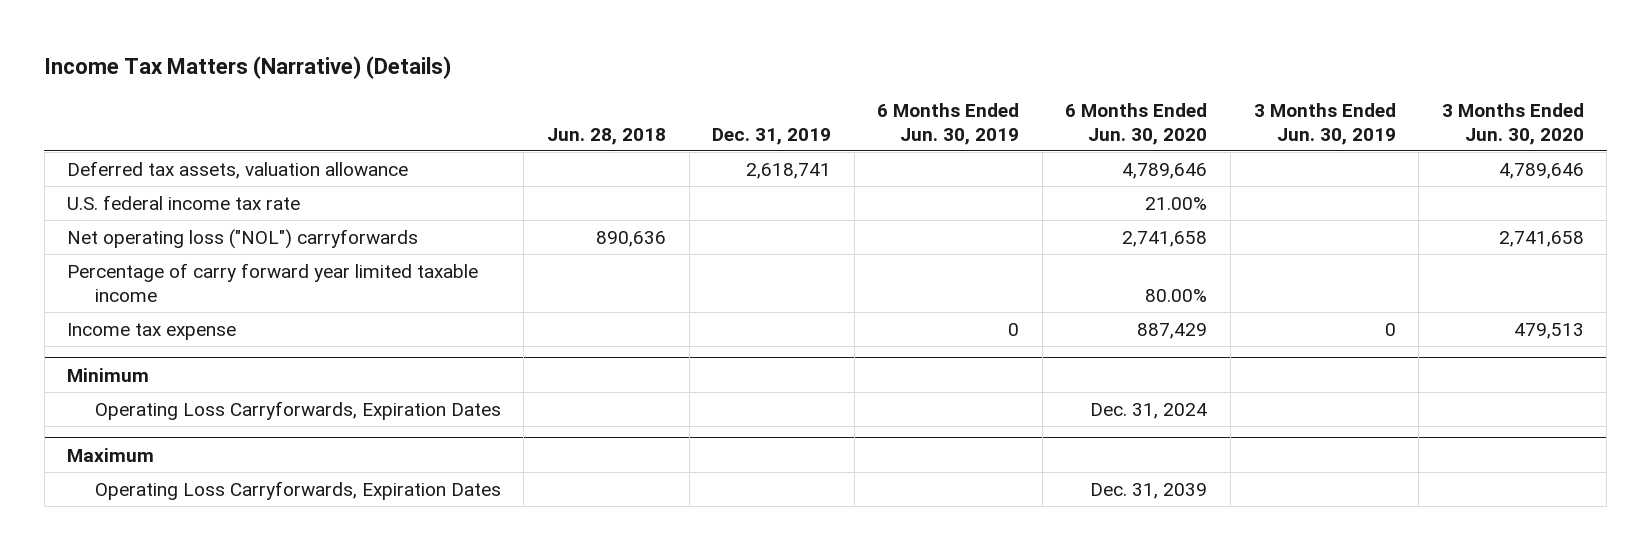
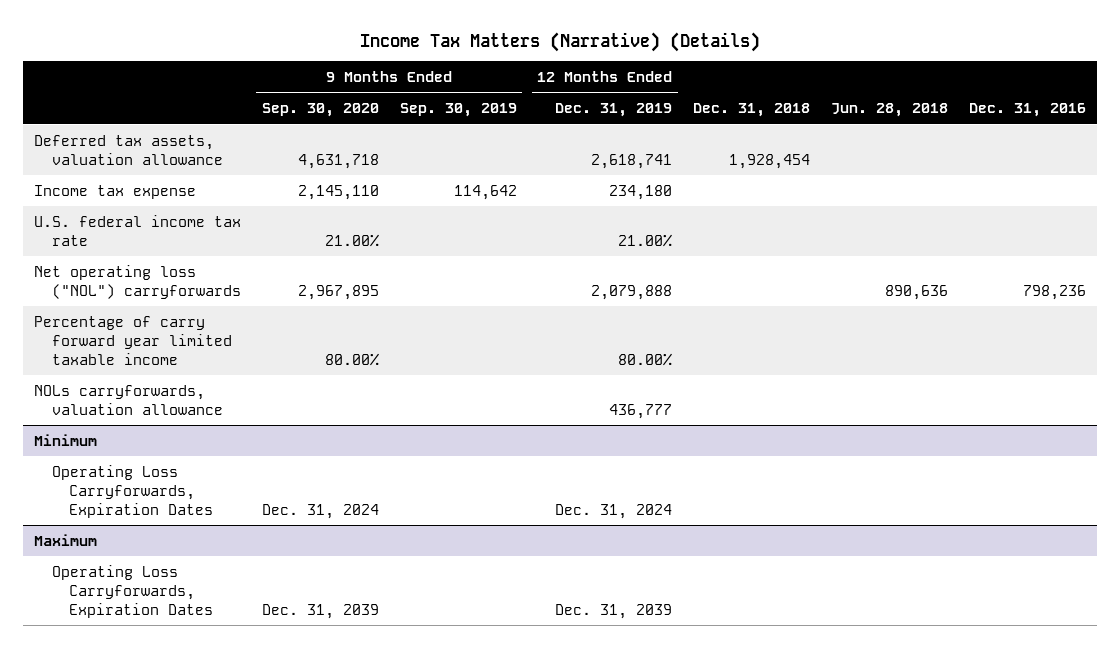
- | Jun. 28, 2018 | Dec. 31, 2019 | 6 Months Ended Jun. 30, 2019 | 6 Months Ended Jun. 30, 2020 | 3 Months Ended Jun. 30, 2019 | 3 Months Ended Jun. 30, 2020
+ | 9 Months Ended Sep. 30, 2020 | 9 Months Ended Sep. 30, 2019 | 12 Months Ended Dec. 31, 2019 | Dec. 31, 2018 | Jun. 28, 2018 | Dec. 31, 2016
moved up: Income tax expense | 2,145,110 | 114,642 | 234,180 | | |
+ NOLs carryforwards, valuation allowance | | | 436,777 | | |

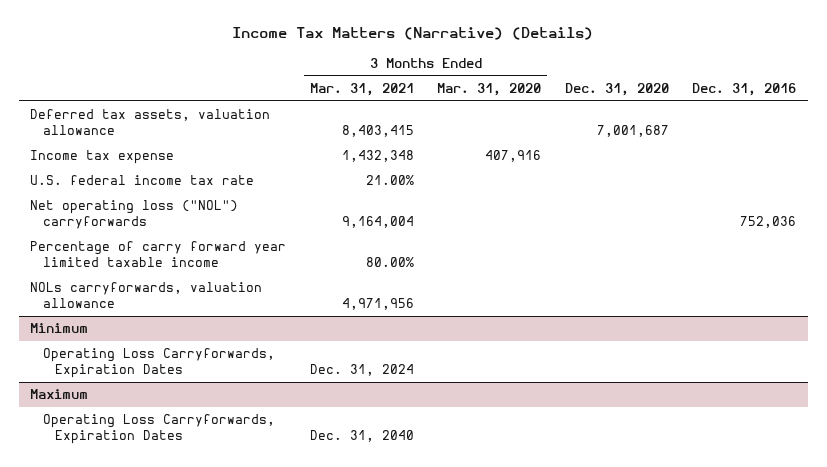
- | 9 Months Ended Sep. 30, 2020 | 9 Months Ended Sep. 30, 2019 | 12 Months Ended Dec. 31, 2019 | Dec. 31, 2018 | Jun. 28, 2018 | Dec. 31, 2016
+ | 3 Months Ended Mar. 31, 2021 | 3 Months Ended Mar. 31, 2020 | Dec. 31, 2020 | Dec. 31, 2016
- Net operating loss ("NOL") carryforwards | 2,967,895 | | 2,079,888 | | 890,636 | 798,236
+ Net operating loss ("NOL") carryforwards | 9,164,004 | | | 752,036

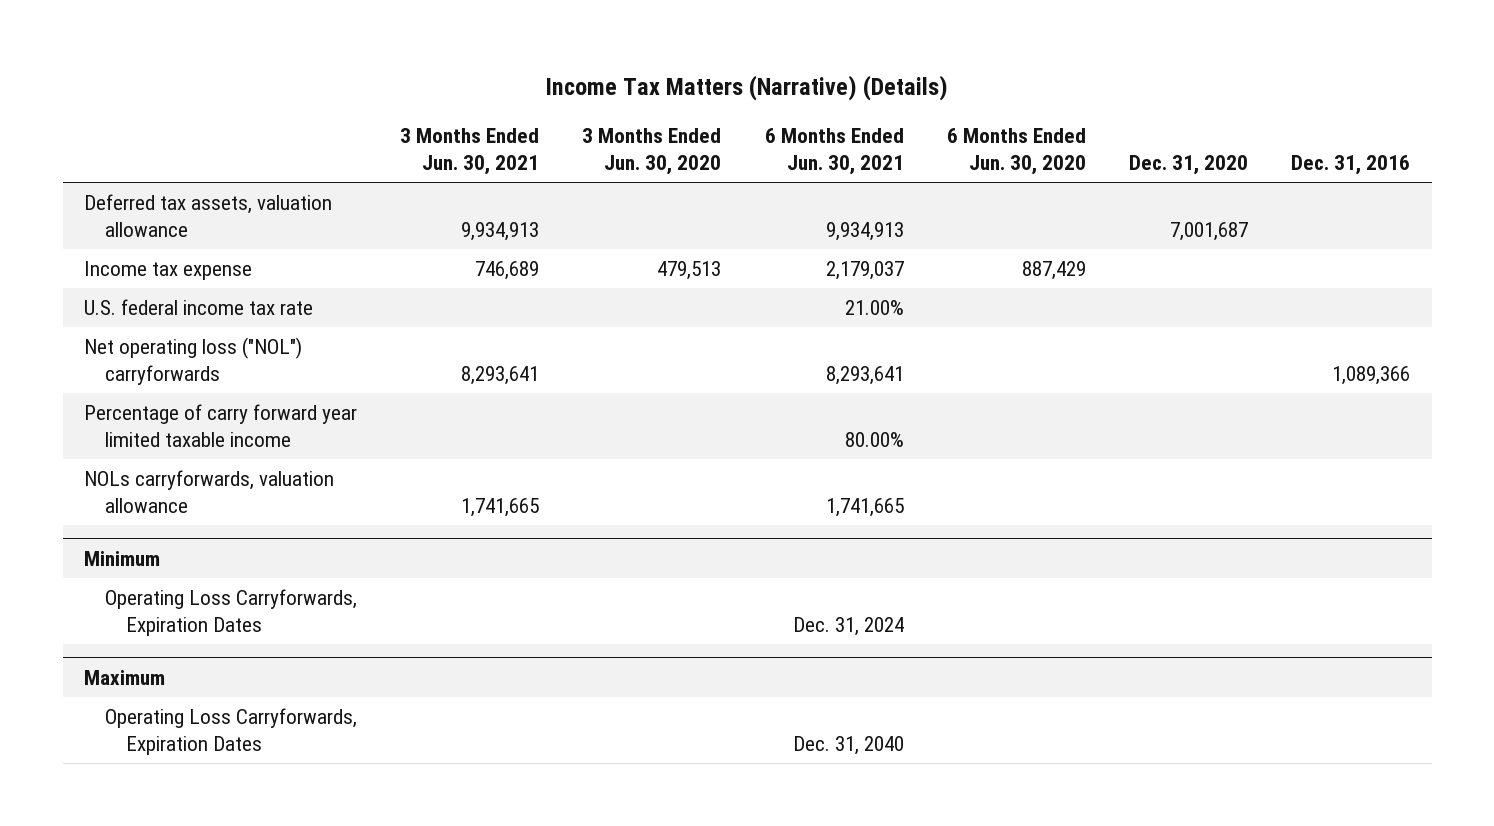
- | 3 Months Ended Mar. 31, 2021 | 3 Months Ended Mar. 31, 2020 | Dec. 31, 2020 | Dec. 31, 2016
+ | 3 Months Ended Jun. 30, 2021 | 3 Months Ended Jun. 30, 2020 | 6 Months Ended Jun. 30, 2021 | 6 Months Ended Jun. 30, 2020 | Dec. 31, 2020 | Dec. 31, 2016
- Net operating loss ("NOL") carryforwards | 9,164,004 | | | 752,036
+ Net operating loss ("NOL") carryforwards | 8,293,641 | | 8,293,641 | | | 1,089,366

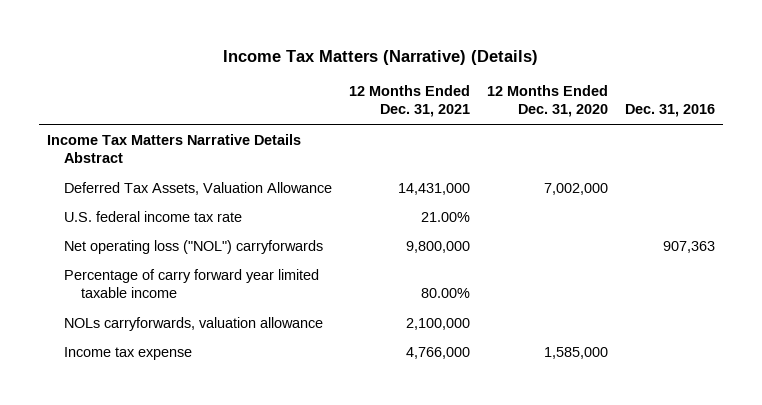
- | 3 Months Ended Jun. 30, 2021 | 3 Months Ended Jun. 30, 2020 | 6 Months Ended Jun. 30, 2021 | 6 Months Ended Jun. 30, 2020 | Dec. 31, 2020 | Dec. 31, 2016
+ | 12 Months Ended Dec. 31, 2021 | 12 Months Ended Dec. 31, 2020 | Dec. 31, 2016
- Deferred tax assets, valuation allowance | 9,934,913 | | 9,934,913 | | 7,001,687 |
+ Income Tax Matters Narrative Details Abstract
+ Deferred Tax Assets, Valuation Allowance | 14,431,000 | 7,002,000 |
- Net operating loss ("NOL") carryforwards | 8,293,641 | | 8,293,641 | | | 1,089,366
+ Net operating loss ("NOL") carryforwards | 9,800,000 | | 907,363
- Minimum
- Operating Loss Carryforwards, Expiration Dates | | | Dec. 31, 2024 | | |
- Maximum
- Operating Loss Carryforwards, Expiration Dates | | | Dec. 31, 2040 | | |
moved down: Income tax expense | 4,766,000 | 1,585,000 |

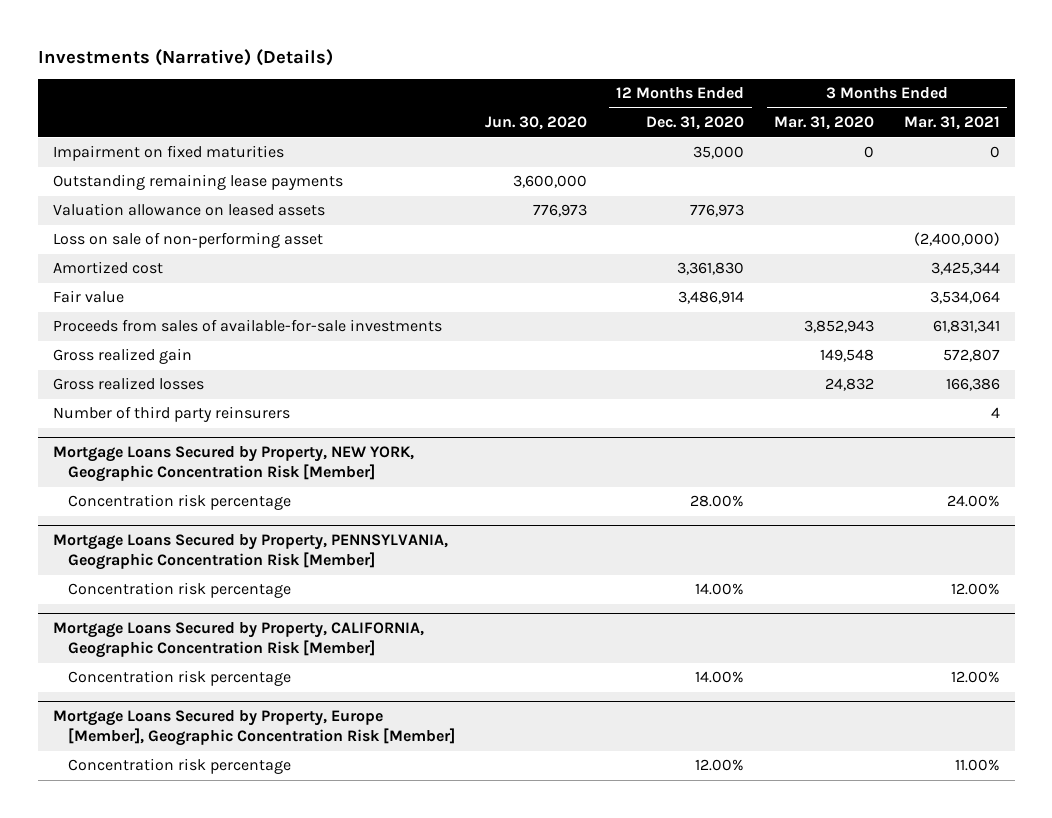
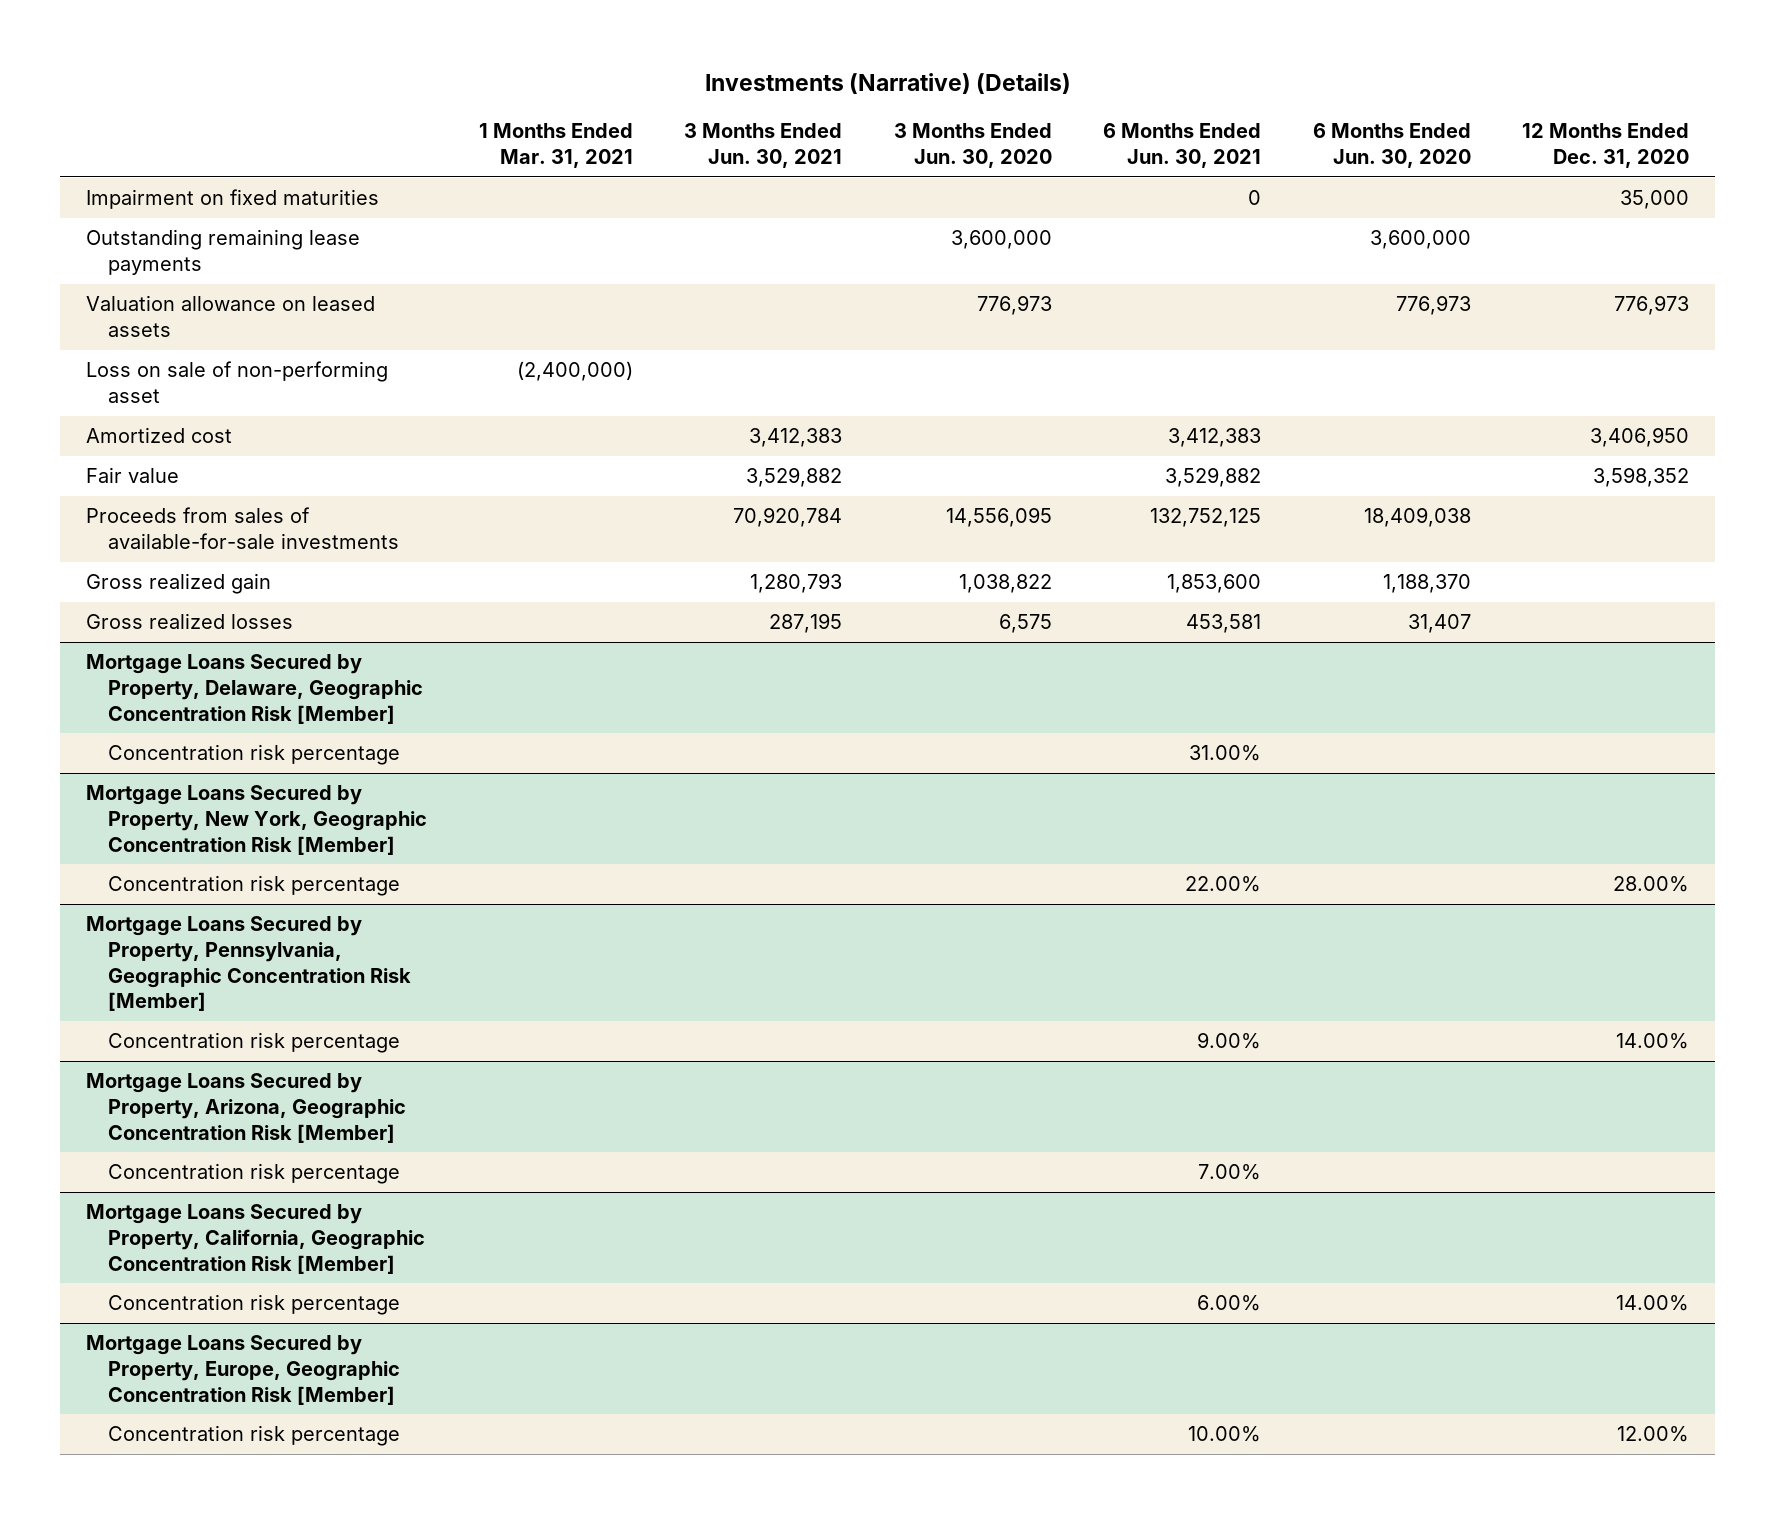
- | Jun. 30, 2020 | 12 Months Ended Dec. 31, 2020 | 3 Months Ended Mar. 31, 2020 | 3 Months Ended Mar. 31, 2021
+ | 1 Months Ended Mar. 31, 2021 | 3 Months Ended Jun. 30, 2021 | 3 Months Ended Jun. 30, 2020 | 6 Months Ended Jun. 30, 2021 | 6 Months Ended Jun. 30, 2020 | 12 Months Ended Dec. 31, 2020
- Amortized cost | | 3,361,830 | | 3,425,344
- Fair value | | 3,486,914 | | 3,534,064
+ Amortized cost | | 3,412,383 | | 3,412,383 | | 3,406,950
+ Fair value | | 3,529,882 | | 3,529,882 | | 3,598,352
- Number of third party reinsurers | | | | 4
- Mortgage Loans Secured by Property, NEW YORK, Geographic Concentration Risk [Member]
+ Mortgage Loans Secured by Property, Delaware, Geographic Concentration Risk [Member]
+ Concentration risk percentage | | | | 31.00% | |
+ Mortgage Loans Secured by Property, New York, Geographic Concentration Risk [Member]
- Mortgage Loans Secured by Property, PENNSYLVANIA, Geographic Concentration Risk [Member]
+ Mortgage Loans Secured by Property, Pennsylvania, Geographic Concentration Risk [Member]
- Mortgage Loans Secured by Property, CALIFORNIA, Geographic Concentration Risk [Member]
+ Mortgage Loans Secured by Property, Arizona, Geographic Concentration Risk [Member]
+ Concentration risk percentage | | | | 7.00% | |
+ Mortgage Loans Secured by Property, California, Geographic Concentration Risk [Member]
- Mortgage Loans Secured by Property, Europe [Member], Geographic Concentration Risk [Member]
+ Mortgage Loans Secured by Property, Europe, Geographic Concentration Risk [Member]

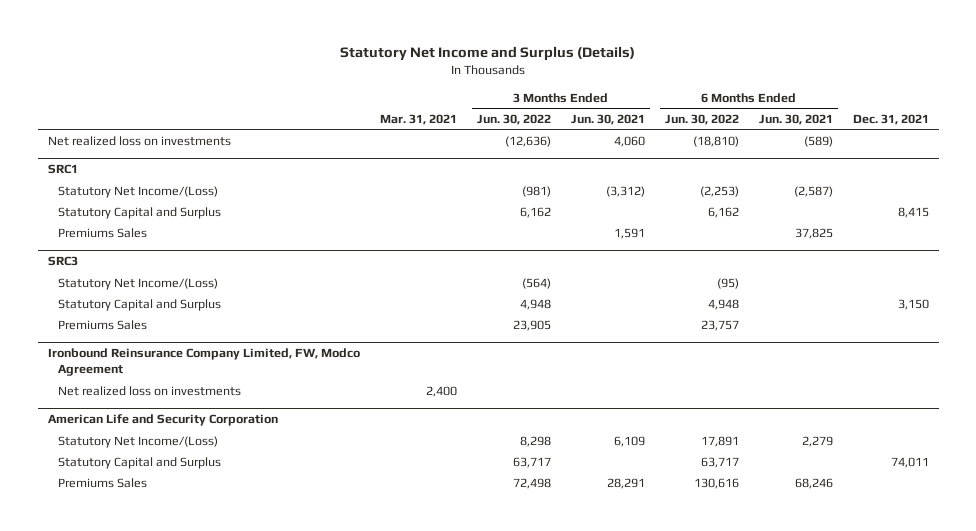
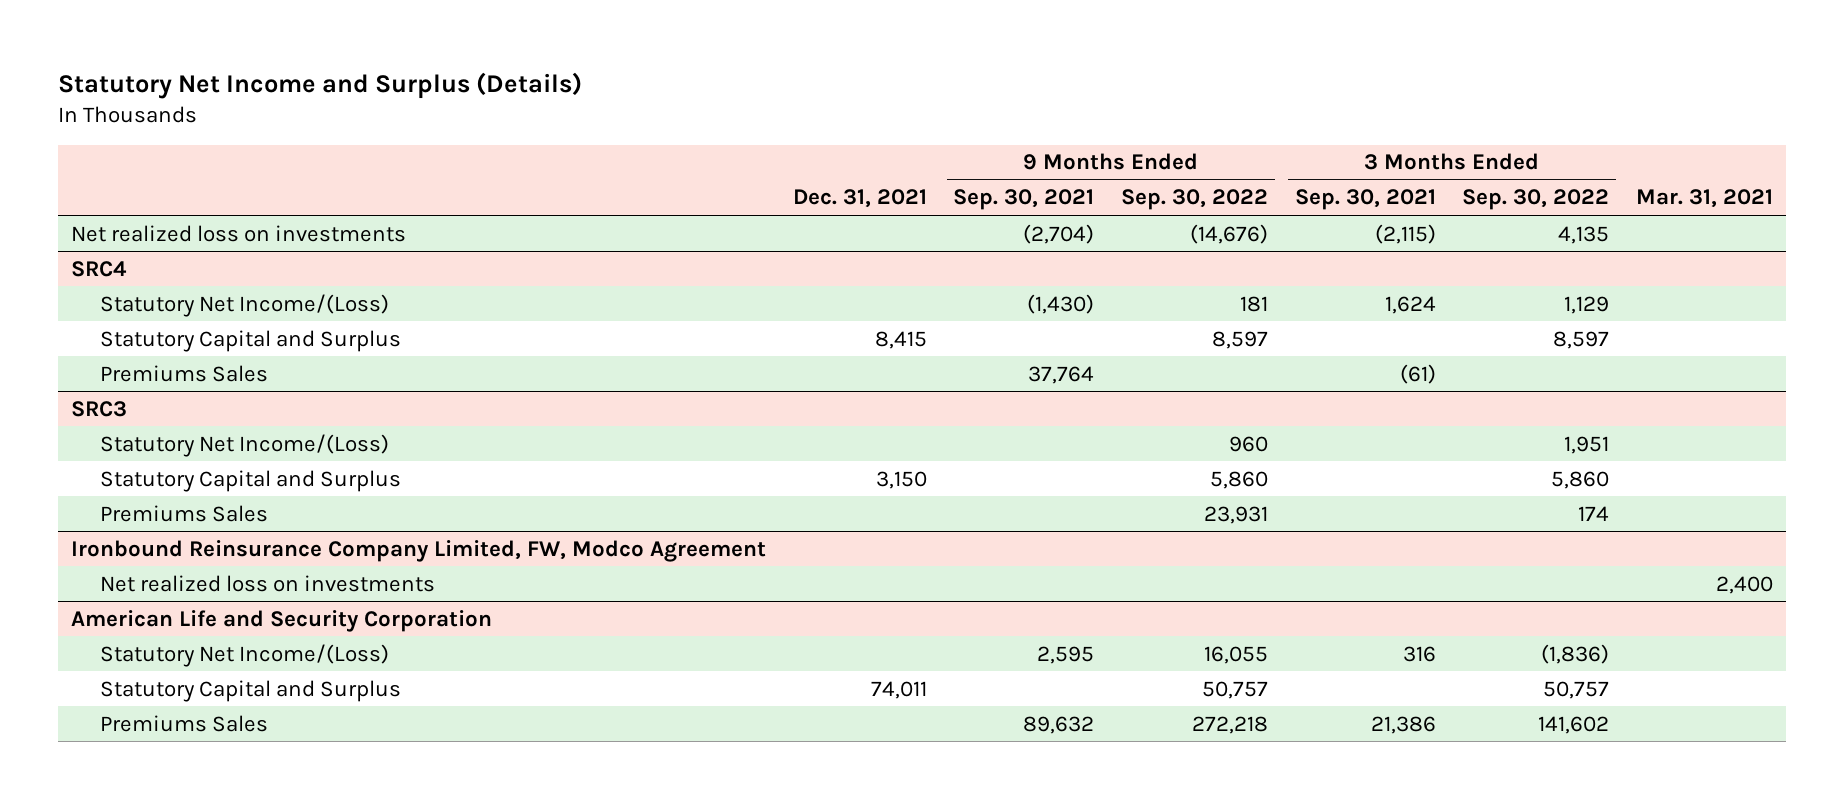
- | Mar. 31, 2021 | 3 Months Ended Jun. 30, 2022 | 3 Months Ended Jun. 30, 2021 | 6 Months Ended Jun. 30, 2022 | 6 Months Ended Jun. 30, 2021 | Dec. 31, 2021
+ | Dec. 31, 2021 | 9 Months Ended Sep. 30, 2021 | 9 Months Ended Sep. 30, 2022 | 3 Months Ended Sep. 30, 2021 | 3 Months Ended Sep. 30, 2022 | Mar. 31, 2021
- SRC1
+ SRC4

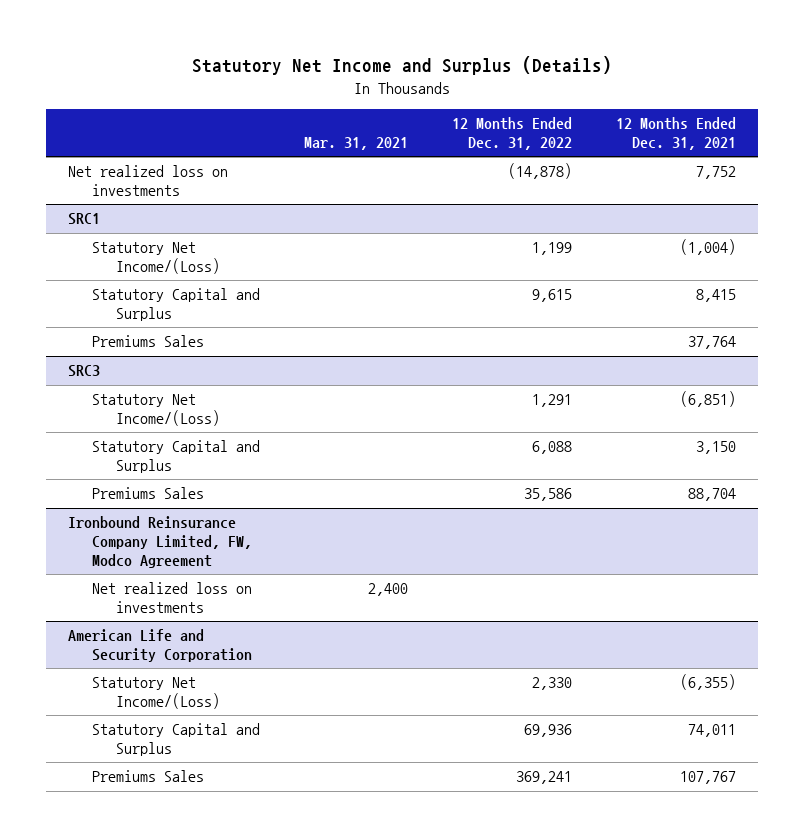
- | Dec. 31, 2021 | 9 Months Ended Sep. 30, 2021 | 9 Months Ended Sep. 30, 2022 | 3 Months Ended Sep. 30, 2021 | 3 Months Ended Sep. 30, 2022 | Mar. 31, 2021
+ | Mar. 31, 2021 | 12 Months Ended Dec. 31, 2022 | 12 Months Ended Dec. 31, 2021
- SRC4
+ SRC1

